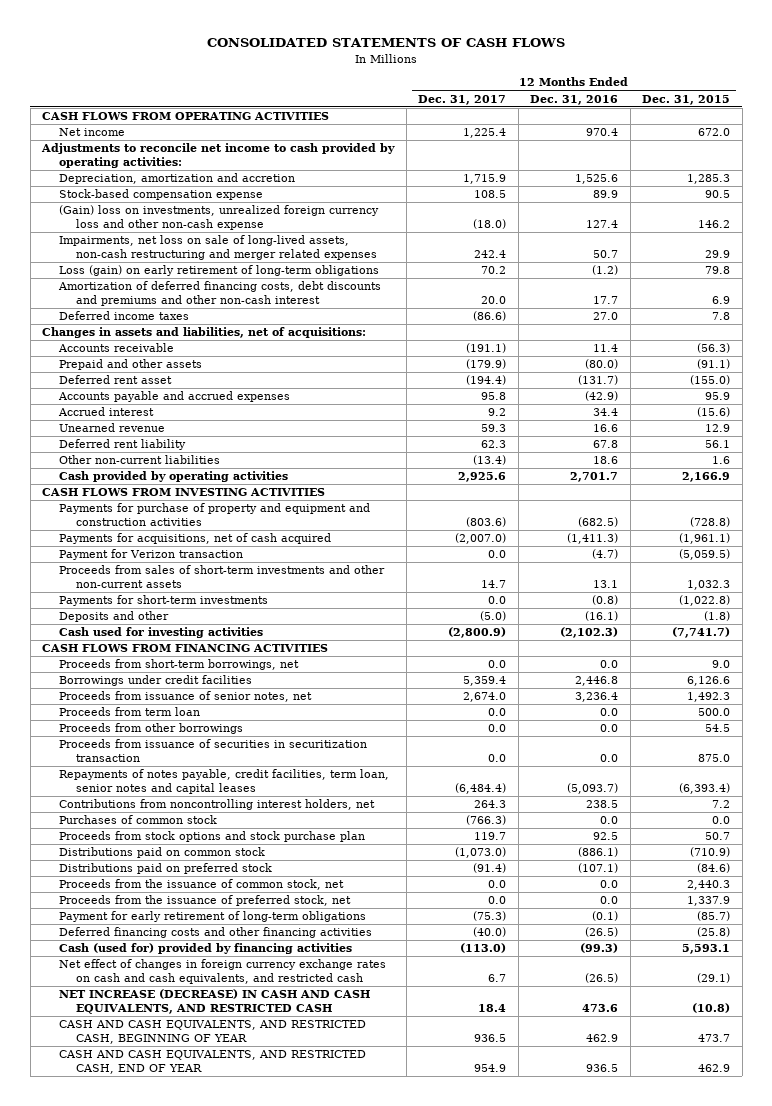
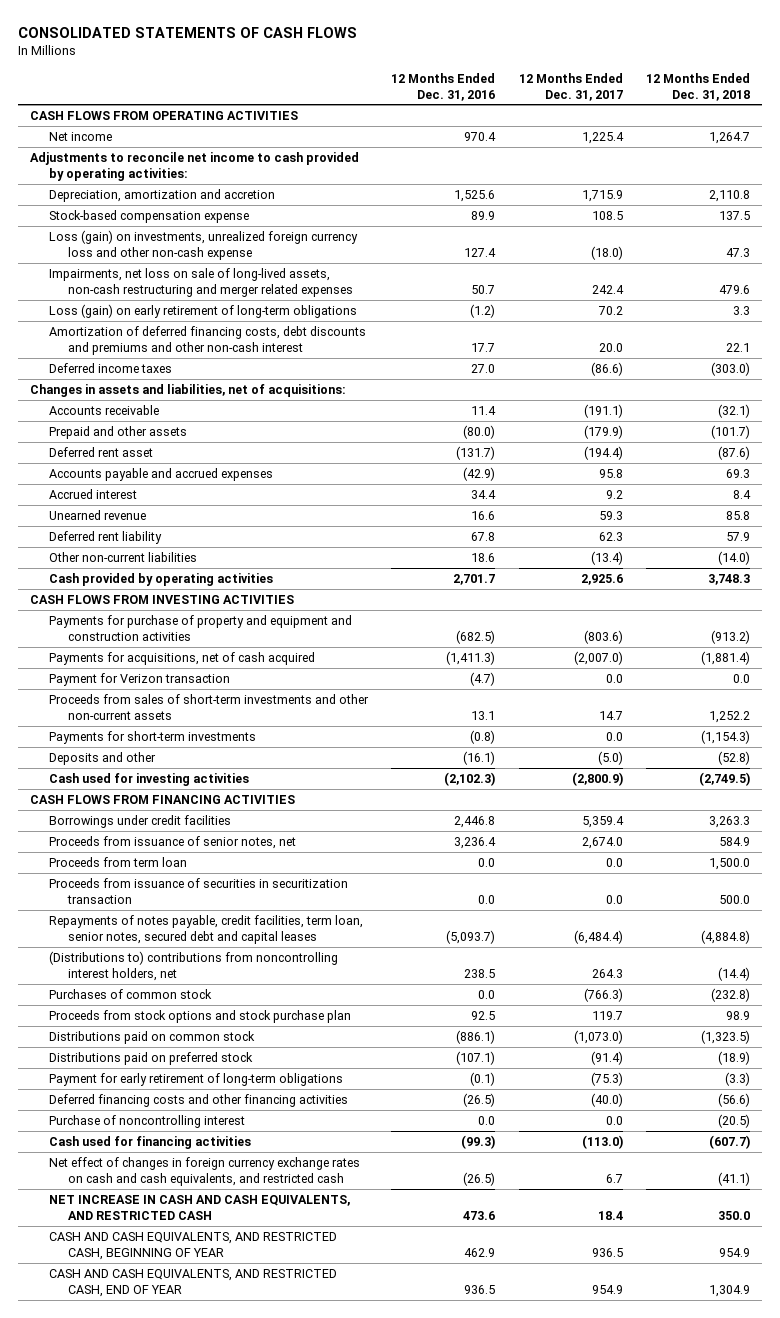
- | 12 Months Ended Dec. 31, 2017 | 12 Months Ended Dec. 31, 2016 | 12 Months Ended Dec. 31, 2015
+ | 12 Months Ended Dec. 31, 2016 | 12 Months Ended Dec. 31, 2017 | 12 Months Ended Dec. 31, 2018
- (Gain) loss on investments, unrealized foreign currency loss and other non-cash expense | (18.0) | 127.4 | 146.2
+ Loss (gain) on investments, unrealized foreign currency loss and other non-cash expense | 127.4 | (18.0) | 47.3
- Proceeds from short-term borrowings, net | 0.0 | 0.0 | 9.0
- Proceeds from other borrowings | 0.0 | 0.0 | 54.5
- Repayments of notes payable, credit facilities, term loan, senior notes and capital leases | (6,484.4) | (5,093.7) | (6,393.4)
- Contributions from noncontrolling interest holders, net | 264.3 | 238.5 | 7.2
+ Repayments of notes payable, credit facilities, term loan, senior notes, secured debt and capital leases | (5,093.7) | (6,484.4) | (4,884.8)
+ (Distributions to) contributions from noncontrolling interest holders, net | 238.5 | 264.3 | (14.4)
- Proceeds from the issuance of common stock, net | 0.0 | 0.0 | 2,440.3
- Proceeds from the issuance of preferred stock, net | 0.0 | 0.0 | 1,337.9
- Cash (used for) provided by financing activities | (113.0) | (99.3) | 5,593.1
+ Purchase of noncontrolling interest | 0.0 | 0.0 | (20.5)
+ Cash used for financing activities | (99.3) | (113.0) | (607.7)
- NET INCREASE (DECREASE) IN CASH AND CASH EQUIVALENTS, AND RESTRICTED CASH | 18.4 | 473.6 | (10.8)
+ NET INCREASE IN CASH AND CASH EQUIVALENTS, AND RESTRICTED CASH | 473.6 | 18.4 | 350.0

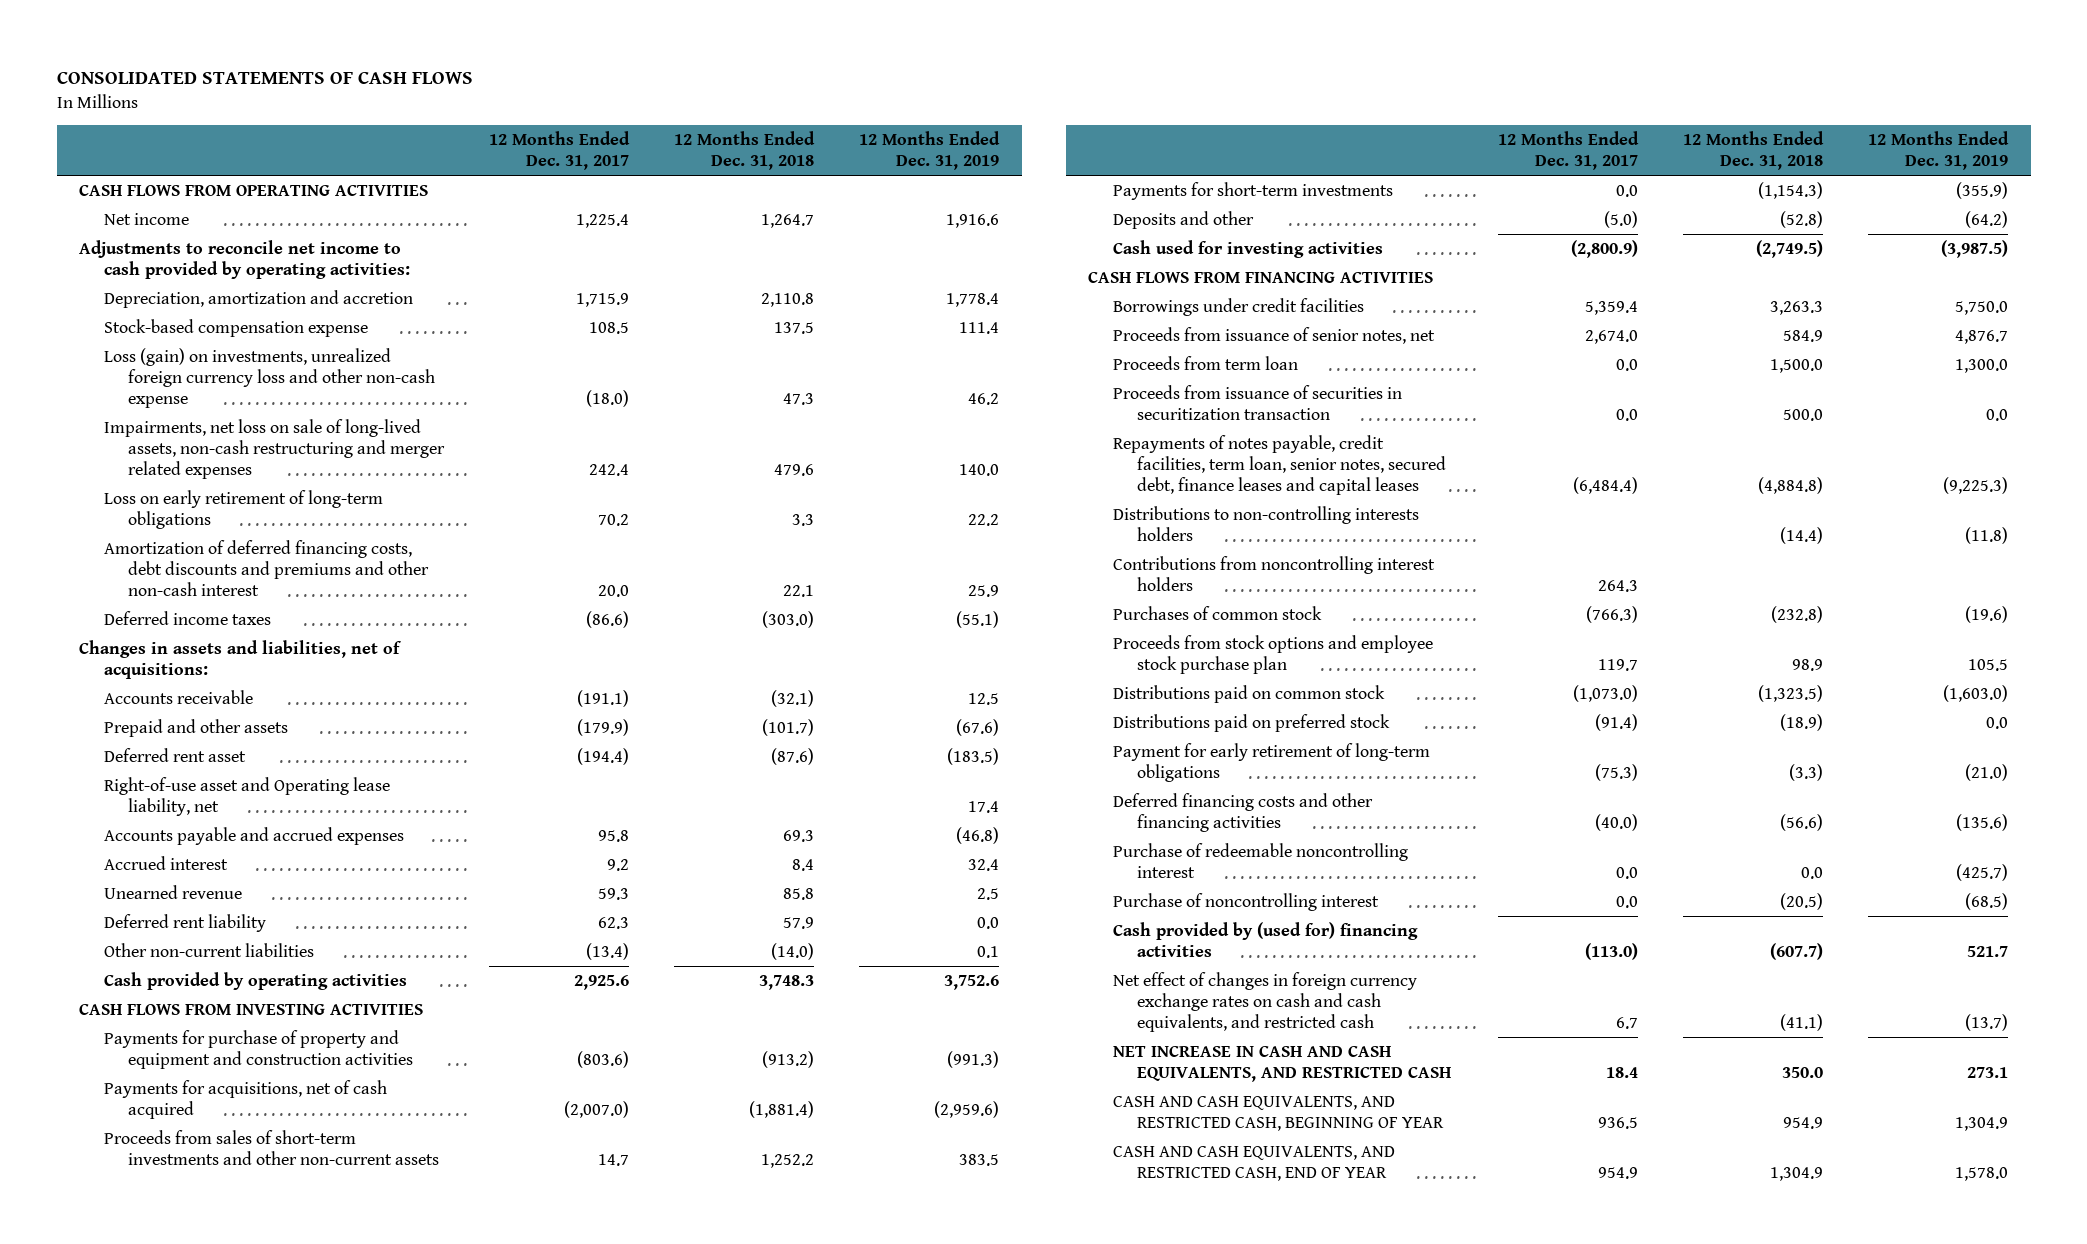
- | 12 Months Ended Dec. 31, 2016 | 12 Months Ended Dec. 31, 2017 | 12 Months Ended Dec. 31, 2018
+ | 12 Months Ended Dec. 31, 2017 | 12 Months Ended Dec. 31, 2018 | 12 Months Ended Dec. 31, 2019
- Loss (gain) on early retirement of long-term obligations | (1.2) | 70.2 | 3.3
+ Loss on early retirement of long-term obligations | 70.2 | 3.3 | 22.2
+ Right-of-use asset and Operating lease liability, net | | | 17.4
- Payment for Verizon transaction | (4.7) | 0.0 | 0.0
- Repayments of notes payable, credit facilities, term loan, senior notes, secured debt and capital leases | (5,093.7) | (6,484.4) | (4,884.8)
- (Distributions to) contributions from noncontrolling interest holders, net | 238.5 | 264.3 | (14.4)
+ Repayments of notes payable, credit facilities, term loan, senior notes, secured debt, finance leases and capital leases | (6,484.4) | (4,884.8) | (9,225.3)
+ Distributions to non-controlling interests holders | | (14.4) | (11.8)
+ Contributions from noncontrolling interest holders | 264.3 | |
- Proceeds from stock options and stock purchase plan | 92.5 | 119.7 | 98.9
+ Proceeds from stock options and employee stock purchase plan | 119.7 | 98.9 | 105.5
+ Purchase of redeemable noncontrolling interest | 0.0 | 0.0 | (425.7)
- Cash used for financing activities | (99.3) | (113.0) | (607.7)
+ Cash provided by (used for) financing activities | (113.0) | (607.7) | 521.7

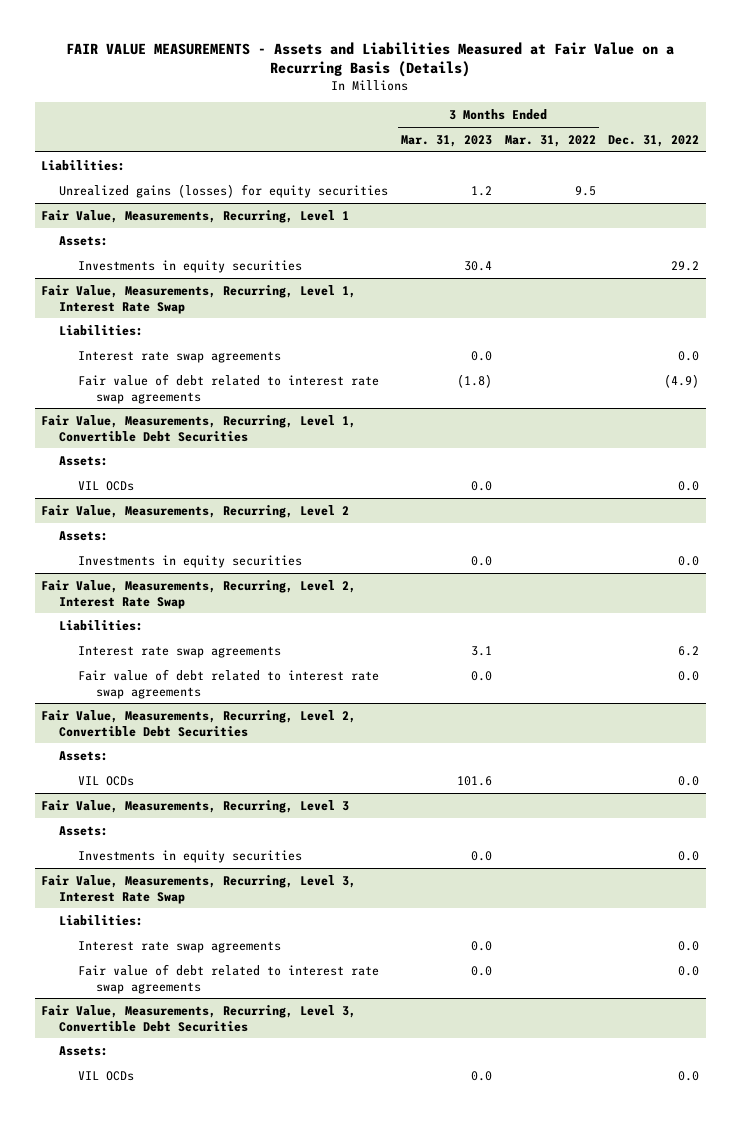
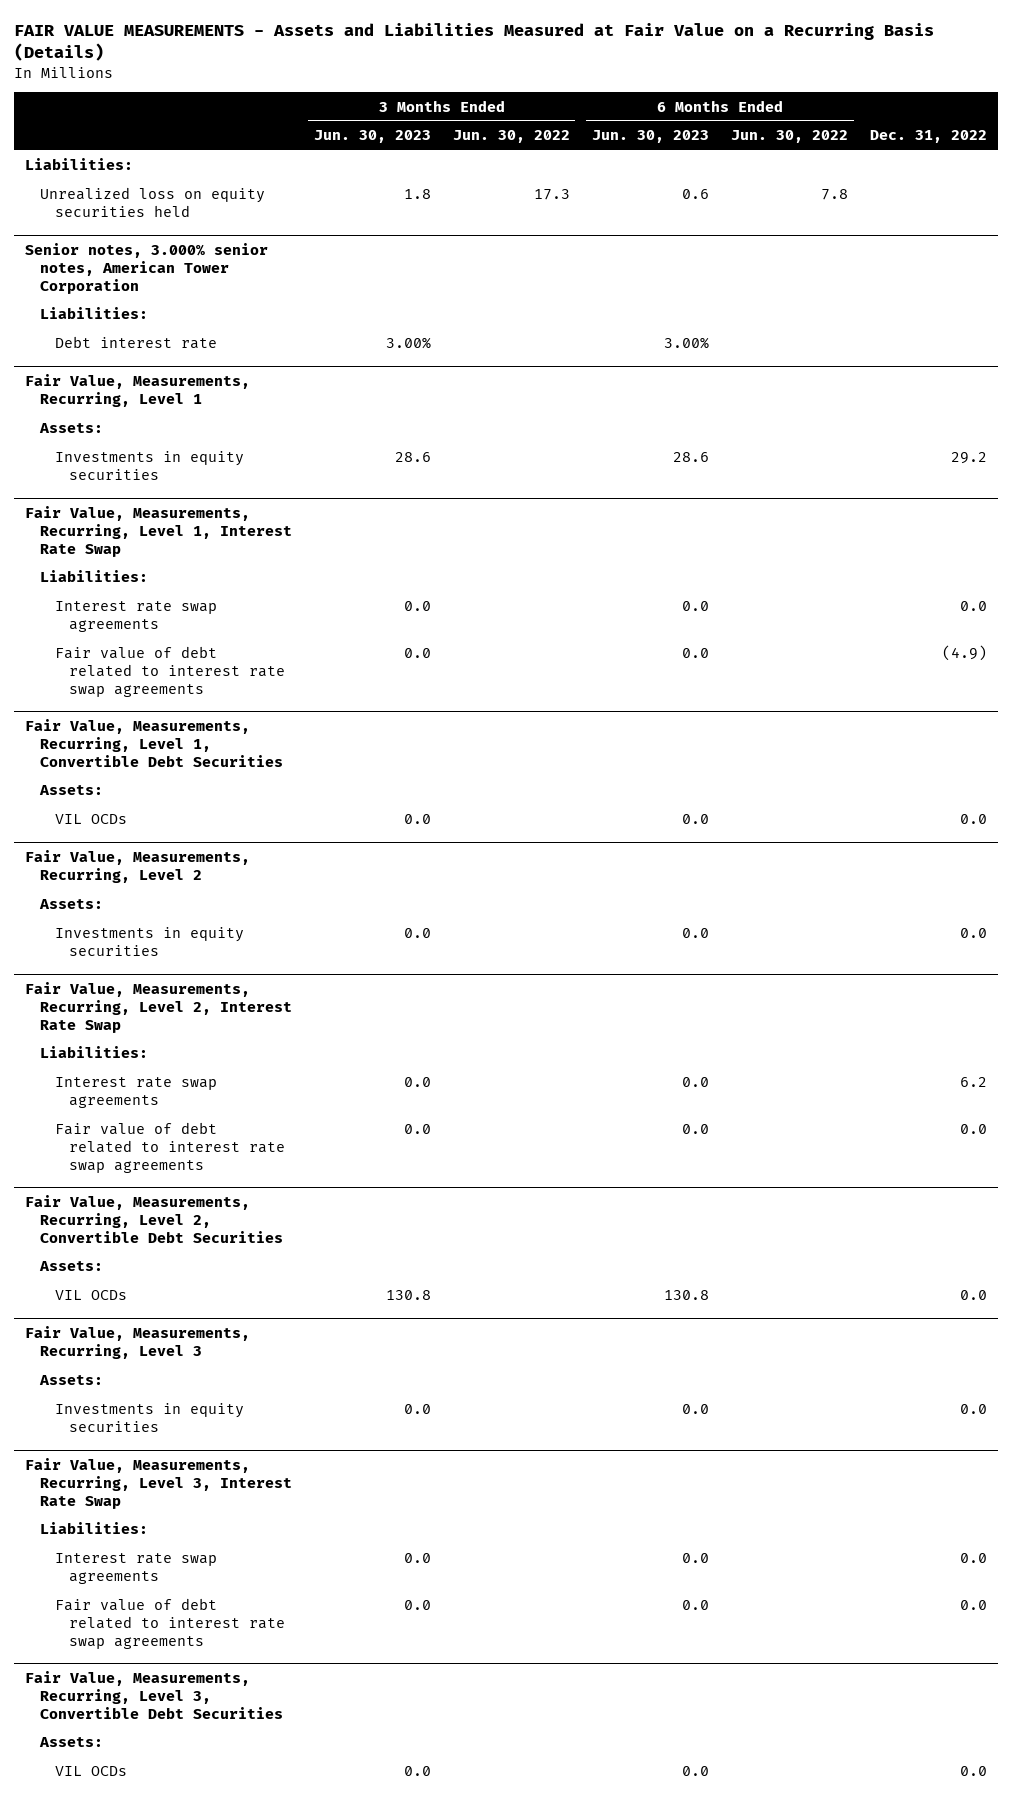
- | 3 Months Ended Mar. 31, 2023 | 3 Months Ended Mar. 31, 2022 | Dec. 31, 2022
+ | 3 Months Ended Jun. 30, 2023 | 3 Months Ended Jun. 30, 2022 | 6 Months Ended Jun. 30, 2023 | 6 Months Ended Jun. 30, 2022 | Dec. 31, 2022
- Unrealized gains (losses) for equity securities | 1.2 | 9.5 |
+ Unrealized loss on equity securities held | 1.8 | 17.3 | 0.6 | 7.8 |
+ Senior notes, 3.000% senior notes, American Tower Corporation
+ Liabilities:
+ Debt interest rate | 3.00% | | 3.00% | |

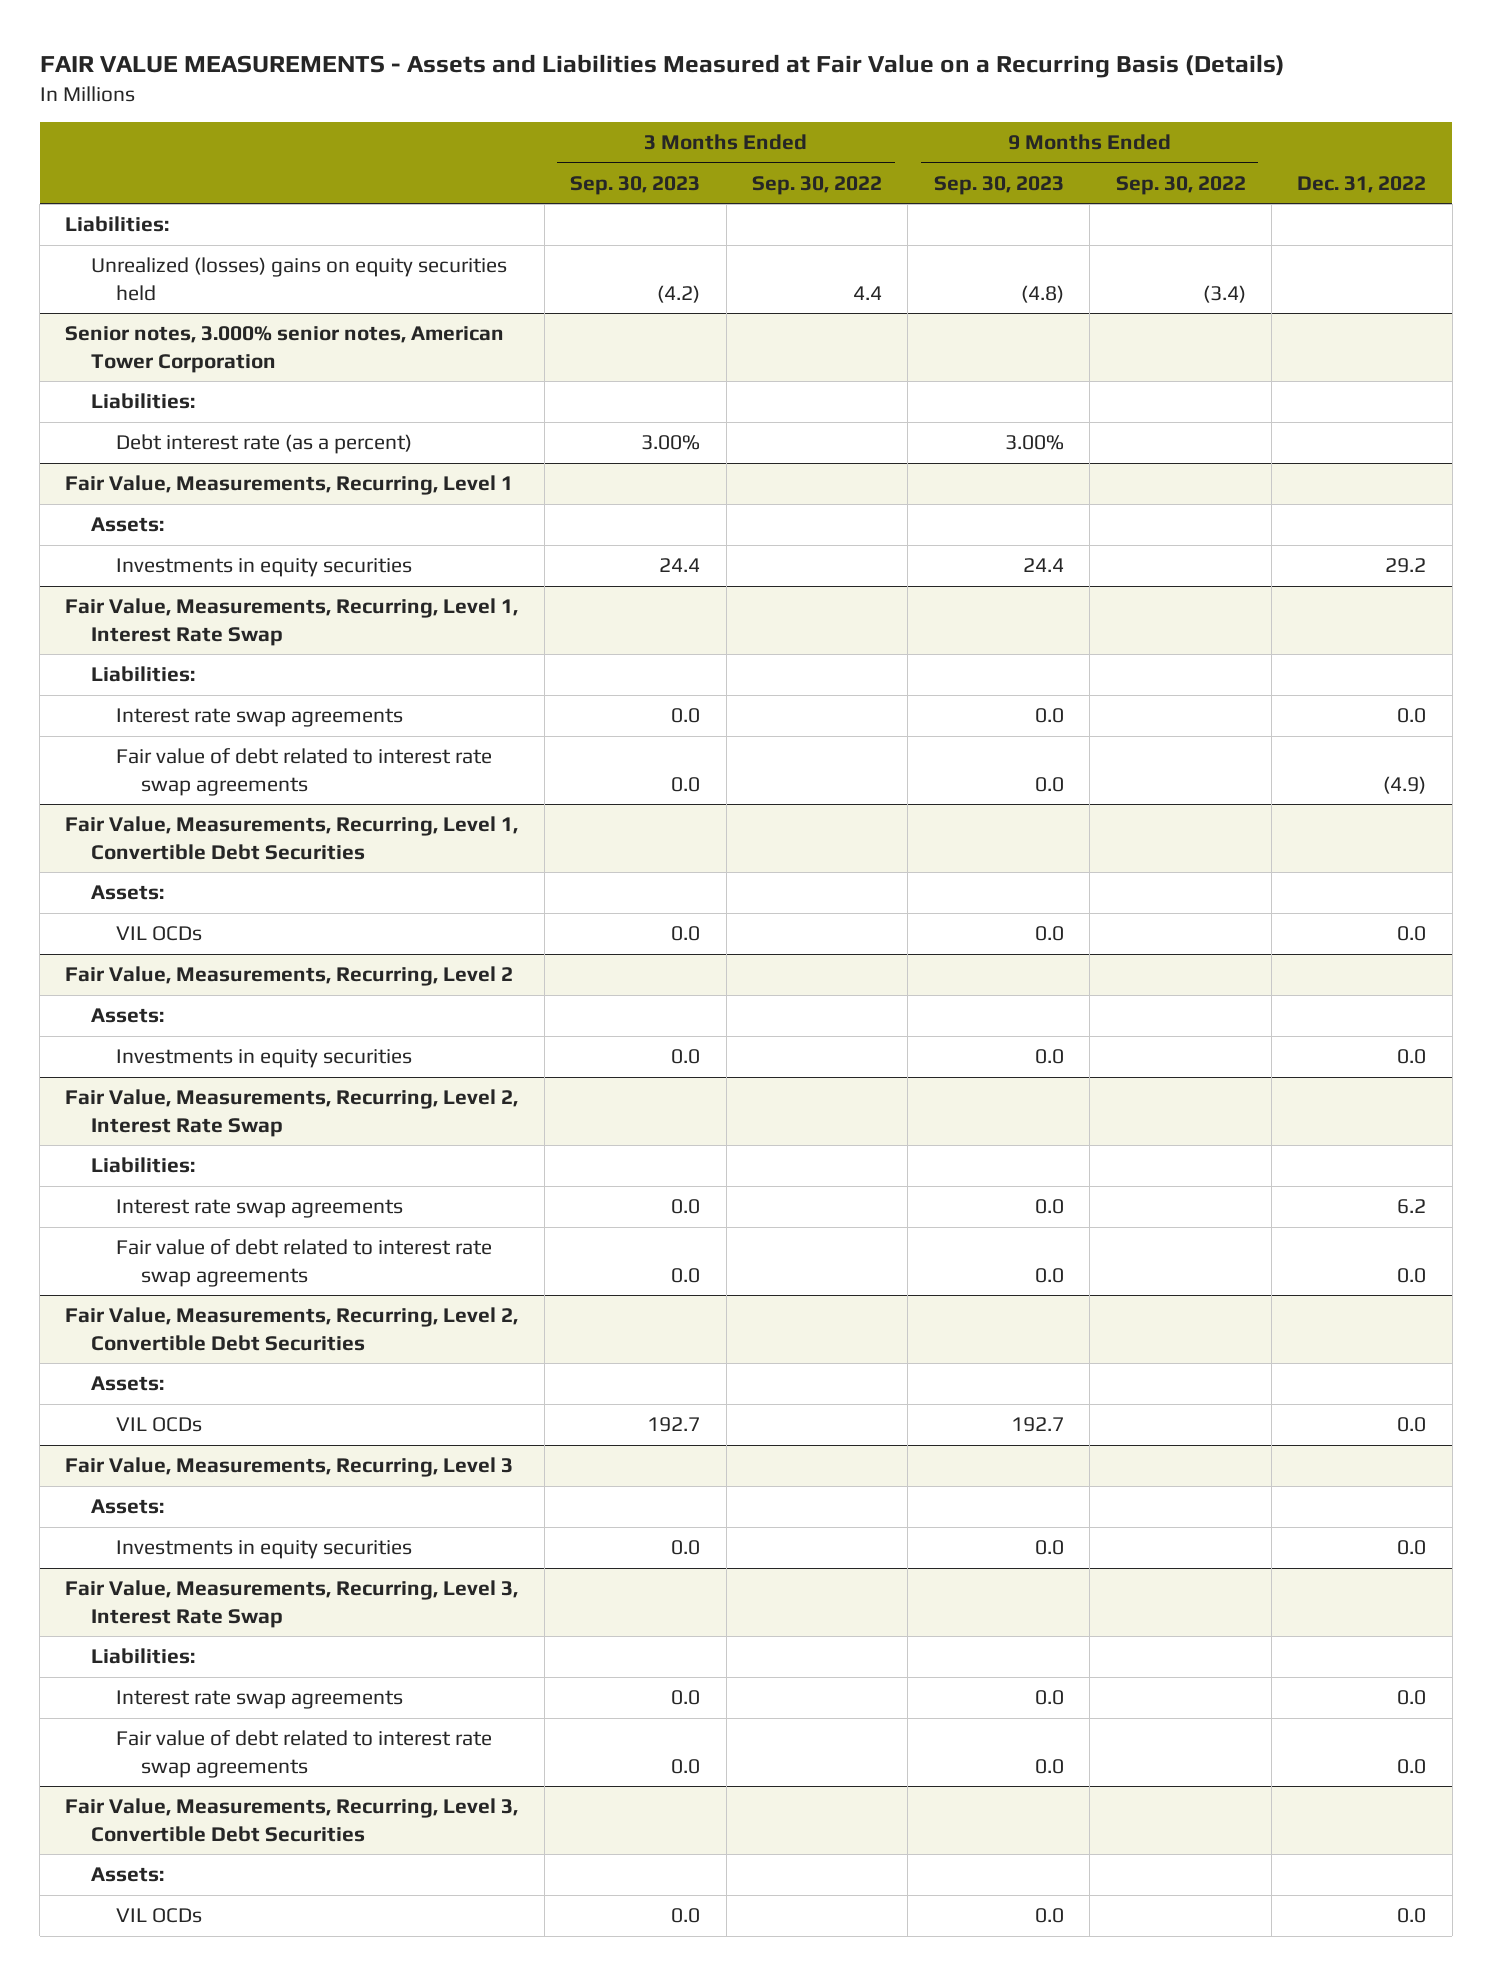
- | 3 Months Ended Jun. 30, 2023 | 3 Months Ended Jun. 30, 2022 | 6 Months Ended Jun. 30, 2023 | 6 Months Ended Jun. 30, 2022 | Dec. 31, 2022
+ | 3 Months Ended Sep. 30, 2023 | 3 Months Ended Sep. 30, 2022 | 9 Months Ended Sep. 30, 2023 | 9 Months Ended Sep. 30, 2022 | Dec. 31, 2022
- Unrealized loss on equity securities held | 1.8 | 17.3 | 0.6 | 7.8 |
+ Unrealized (losses) gains on equity securities held | (4.2) | 4.4 | (4.8) | (3.4) |
@ Senior notes, 3.000% senior notes, American Tower Corporation
- Debt interest rate | 3.00% | | 3.00% | |
+ Debt interest rate (as a percent) | 3.00% | | 3.00% | |

